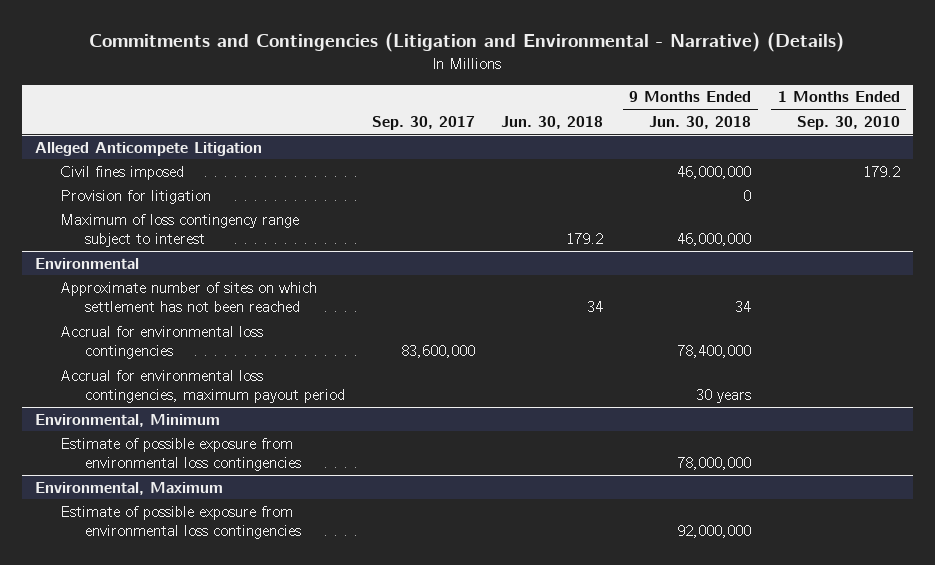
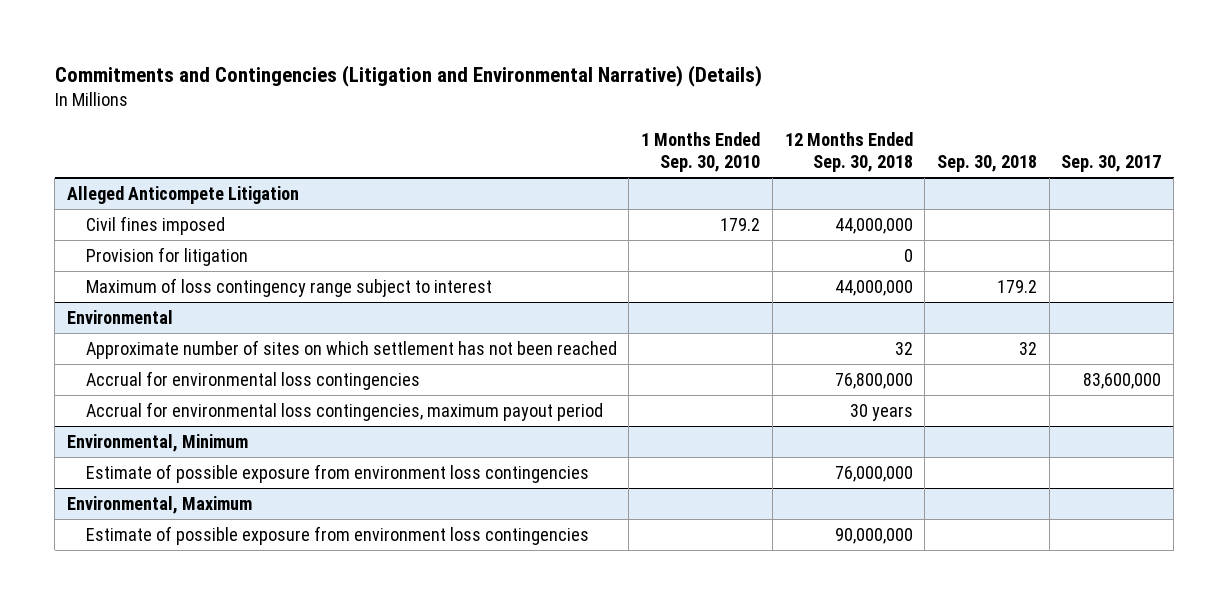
- Commitments and Contingencies (Litigation and Environmental - Narrative) (Details)
+ Commitments and Contingencies (Litigation and Environmental Narrative) (Details)
- | Sep. 30, 2017 | Jun. 30, 2018 | 9 Months Ended Jun. 30, 2018 | 1 Months Ended Sep. 30, 2010
+ | 1 Months Ended Sep. 30, 2010 | 12 Months Ended Sep. 30, 2018 | Sep. 30, 2018 | Sep. 30, 2017
@ Environmental, Minimum
- Estimate of possible exposure from environmental loss contingencies | | | 78,000,000 |
+ Estimate of possible exposure from environment loss contingencies | | 76,000,000 | |
@ Environmental, Maximum
- Estimate of possible exposure from environmental loss contingencies | | | 92,000,000 |
+ Estimate of possible exposure from environment loss contingencies | | 90,000,000 | |

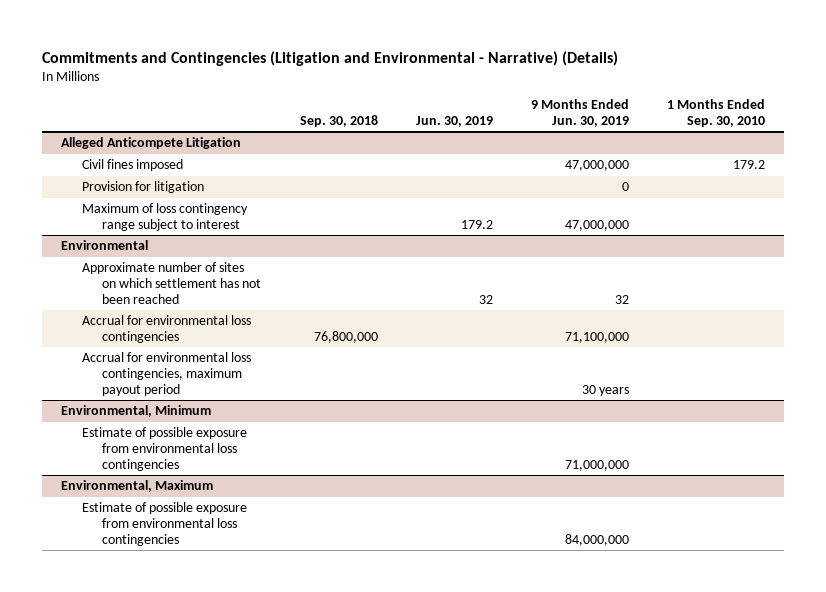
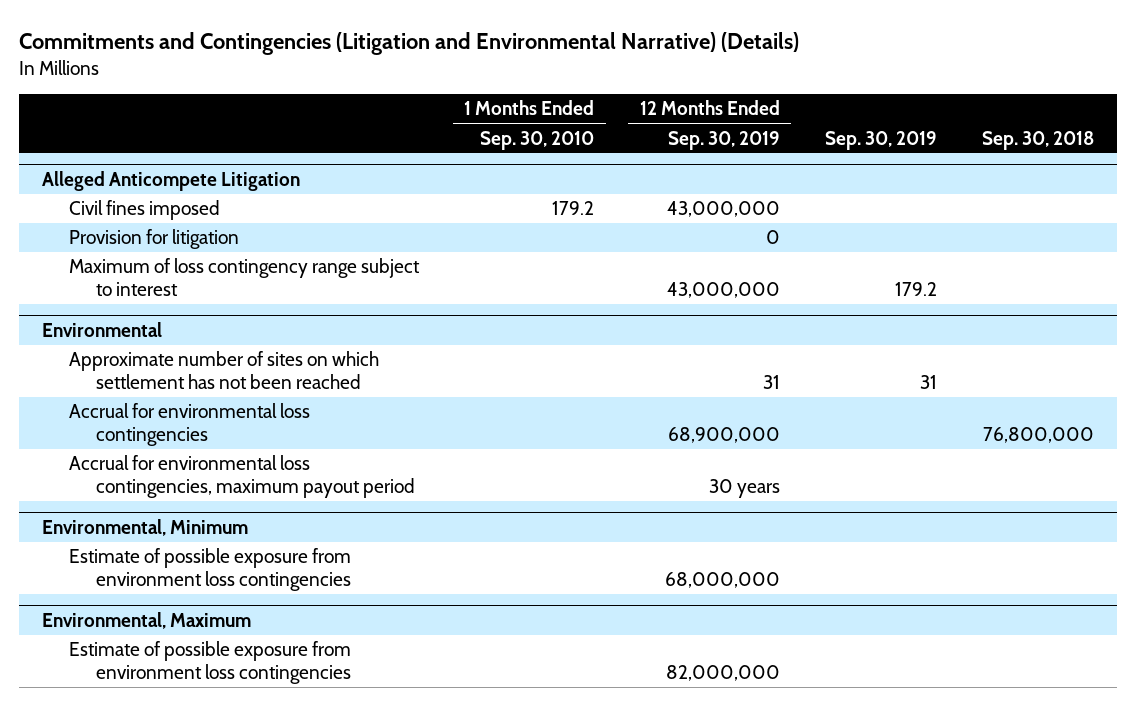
- Commitments and Contingencies (Litigation and Environmental - Narrative) (Details)
+ Commitments and Contingencies (Litigation and Environmental Narrative) (Details)
- | Sep. 30, 2018 | Jun. 30, 2019 | 9 Months Ended Jun. 30, 2019 | 1 Months Ended Sep. 30, 2010
+ | 1 Months Ended Sep. 30, 2010 | 12 Months Ended Sep. 30, 2019 | Sep. 30, 2019 | Sep. 30, 2018
@ Environmental, Minimum
- Estimate of possible exposure from environmental loss contingencies | | | 71,000,000 |
+ Estimate of possible exposure from environment loss contingencies | | 68,000,000 | |
@ Environmental, Maximum
- Estimate of possible exposure from environmental loss contingencies | | | 84,000,000 |
+ Estimate of possible exposure from environment loss contingencies | | 82,000,000 | |

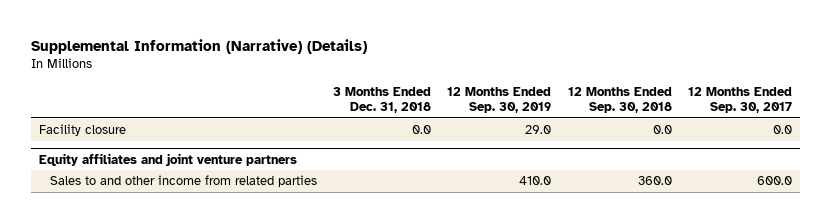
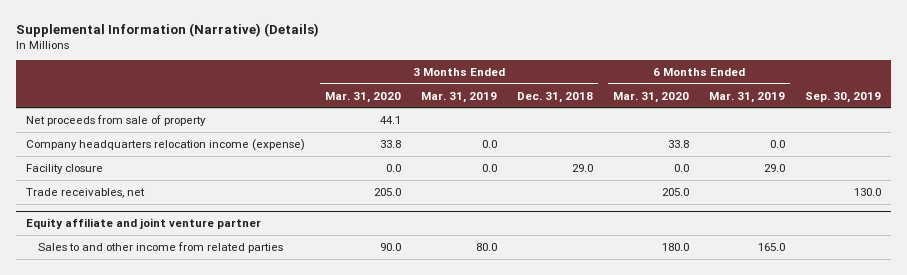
- | 3 Months Ended Dec. 31, 2018 | 12 Months Ended Sep. 30, 2019 | 12 Months Ended Sep. 30, 2018 | 12 Months Ended Sep. 30, 2017
+ | 3 Months Ended Mar. 31, 2020 | 3 Months Ended Mar. 31, 2019 | 3 Months Ended Dec. 31, 2018 | 6 Months Ended Mar. 31, 2020 | 6 Months Ended Mar. 31, 2019 | Sep. 30, 2019
- Facility closure | 0.0 | 29.0 | 0.0 | 0.0
- Equity affiliates and joint venture partners
+ Net proceeds from sale of property | 44.1 | | | | |
+ Company headquarters relocation income (expense) | 33.8 | 0.0 | | 33.8 | 0.0 |
+ Facility closure | 0.0 | 0.0 | 29.0 | 0.0 | 29.0 |
+ Trade receivables, net | 205.0 | | | 205.0 | | 130.0
+ Equity affiliate and joint venture partner

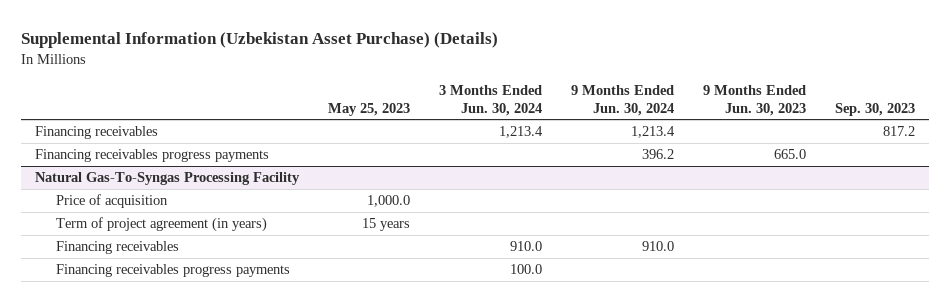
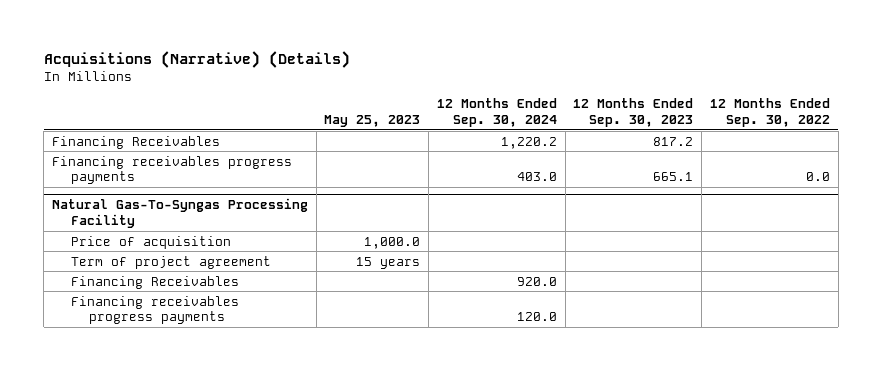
- Supplemental Information (Uzbekistan Asset Purchase) (Details)
+ Acquisitions (Narrative) (Details)
- | May 25, 2023 | 3 Months Ended Jun. 30, 2024 | 9 Months Ended Jun. 30, 2024 | 9 Months Ended Jun. 30, 2023 | Sep. 30, 2023
+ | May 25, 2023 | 12 Months Ended Sep. 30, 2024 | 12 Months Ended Sep. 30, 2023 | 12 Months Ended Sep. 30, 2022
- Financing receivables | | 1,213.4 | 1,213.4 | | 817.2
+ Financing Receivables | | 1,220.2 | 817.2 |
@ Natural Gas-To-Syngas Processing Facility
- Term of project agreement (in years) | 15 years | | | |
- Financing receivables | | 910.0 | 910.0 | |
+ Term of project agreement | 15 years | | |
+ Financing Receivables | | 920.0 | |

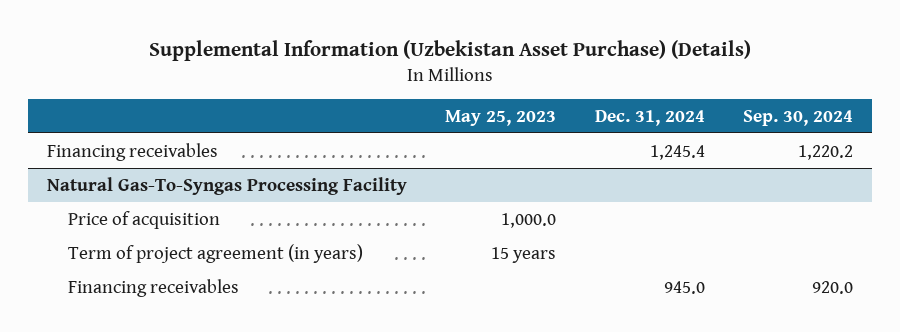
- Acquisitions (Narrative) (Details)
+ Supplemental Information (Uzbekistan Asset Purchase) (Details)
- | May 25, 2023 | 12 Months Ended Sep. 30, 2024 | 12 Months Ended Sep. 30, 2023 | 12 Months Ended Sep. 30, 2022
+ | May 25, 2023 | Dec. 31, 2024 | Sep. 30, 2024
- Financing Receivables | | 1,220.2 | 817.2 |
- Financing receivables progress payments | | 403.0 | 665.1 | 0.0
+ Financing receivables | | 1,245.4 | 1,220.2
@ Natural Gas-To-Syngas Processing Facility
- Term of project agreement | 15 years | | |
- Financing Receivables | | 920.0 | |
- Financing receivables progress payments | | 120.0 | |
+ Term of project agreement (in years) | 15 years | |
+ Financing receivables | | 945.0 | 920.0

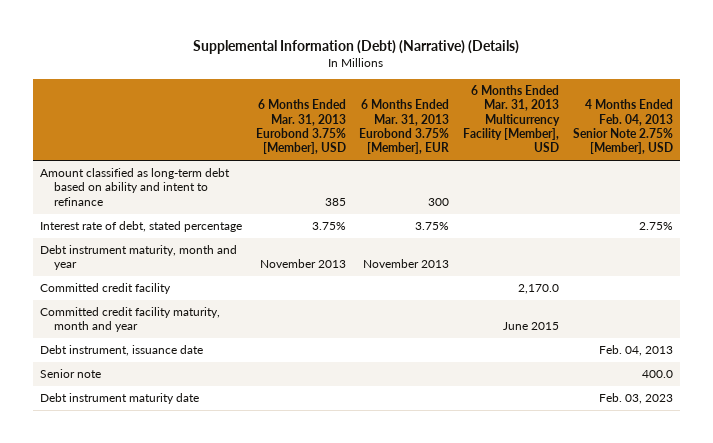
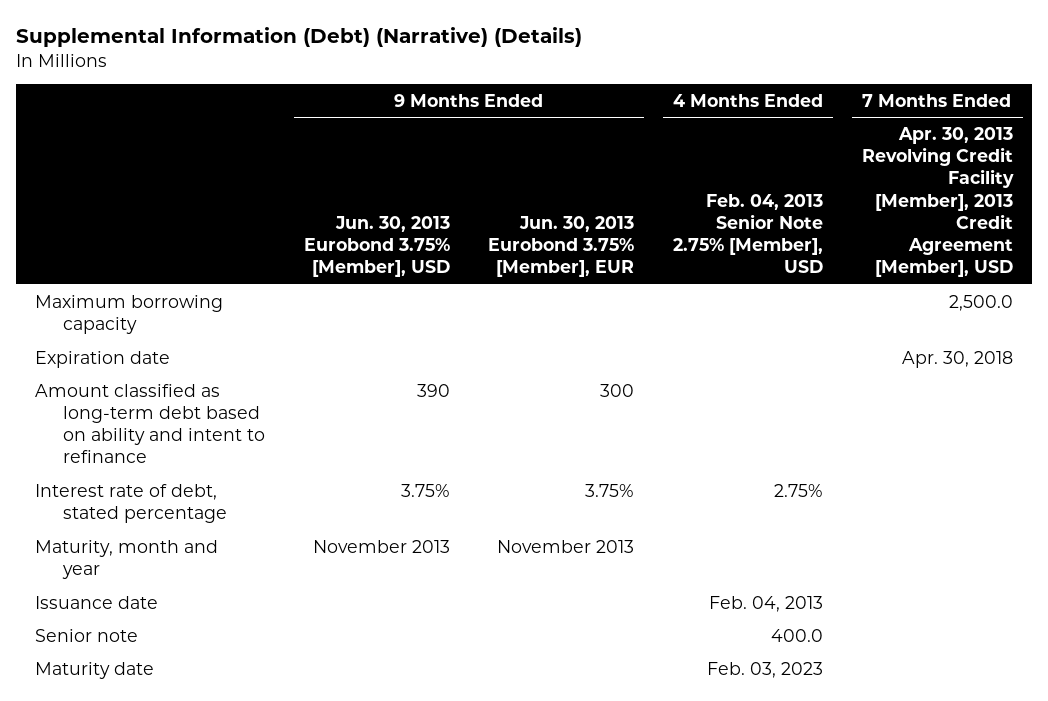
- | 6 Months Ended Mar. 31, 2013 Eurobond 3.75% [Member], USD | 6 Months Ended Mar. 31, 2013 Eurobond 3.75% [Member], EUR | 6 Months Ended Mar. 31, 2013 Multicurrency Facility [Member], USD | 4 Months Ended Feb. 04, 2013 Senior Note 2.75% [Member], USD
+ | 9 Months Ended Jun. 30, 2013 Eurobond 3.75% [Member], USD | 9 Months Ended Jun. 30, 2013 Eurobond 3.75% [Member], EUR | 4 Months Ended Feb. 04, 2013 Senior Note 2.75% [Member], USD | 7 Months Ended Apr. 30, 2013 Revolving Credit Facility [Member], 2013 Credit Agreement [Member], USD
+ Maximum borrowing capacity | | | | 2,500.0
+ Expiration date | | | | Apr. 30, 2018
- Debt instrument maturity, month and year | November 2013 | November 2013 | |
- Committed credit facility | | | 2,170.0 |
- Committed credit facility maturity, month and year | | | June 2015 |
- Debt instrument, issuance date | | | | Feb. 04, 2013
+ Maturity, month and year | November 2013 | November 2013 | |
+ Issuance date | | | Feb. 04, 2013 |
- Debt instrument maturity date | | | | Feb. 03, 2023
+ Maturity date | | | Feb. 03, 2023 |

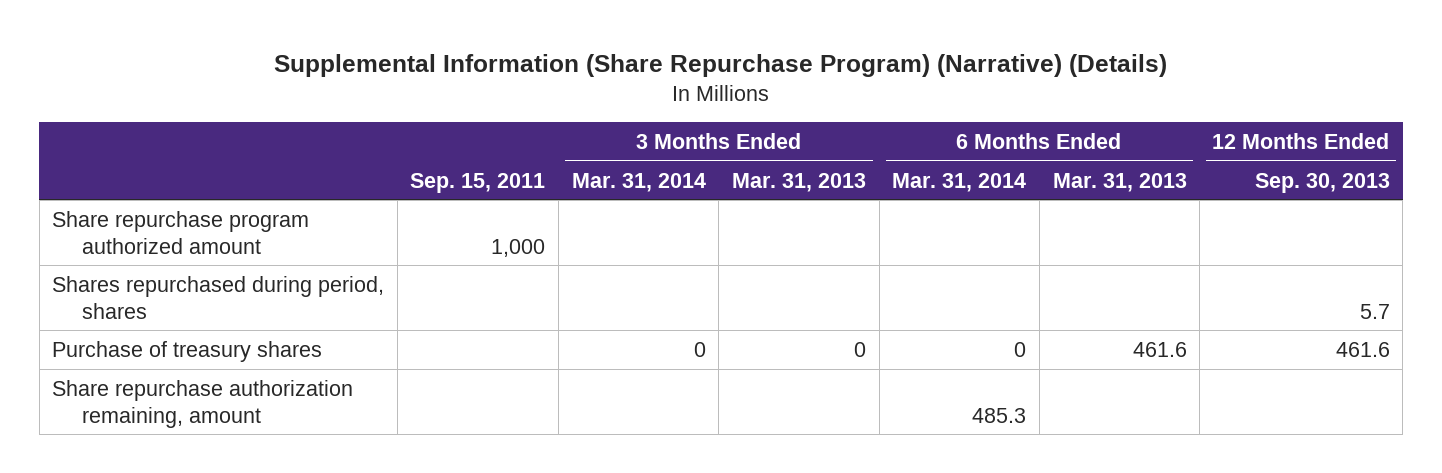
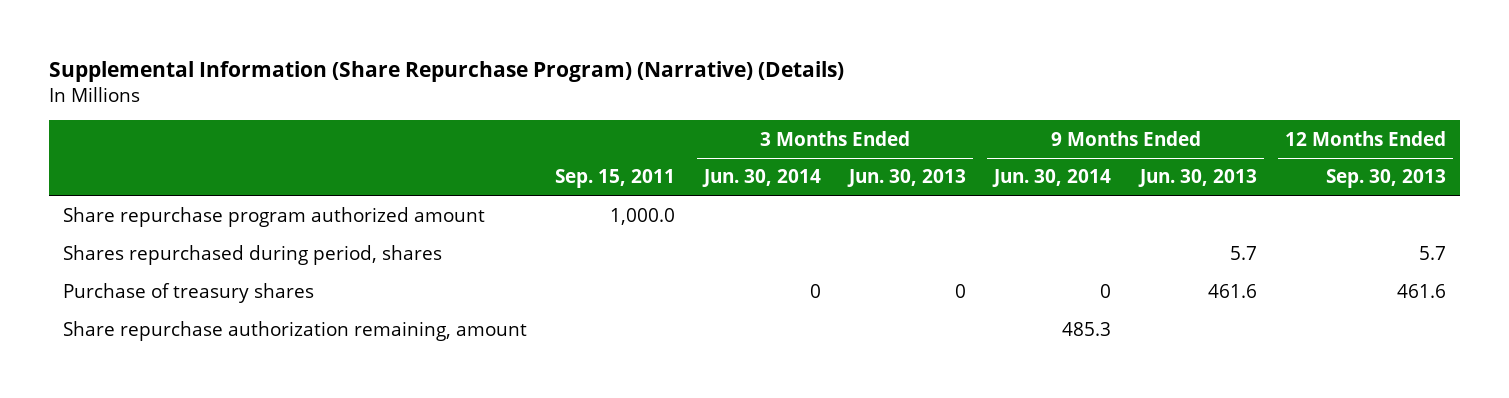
- | Sep. 15, 2011 | 3 Months Ended Mar. 31, 2014 | 3 Months Ended Mar. 31, 2013 | 6 Months Ended Mar. 31, 2014 | 6 Months Ended Mar. 31, 2013 | 12 Months Ended Sep. 30, 2013
+ | Sep. 15, 2011 | 3 Months Ended Jun. 30, 2014 | 3 Months Ended Jun. 30, 2013 | 9 Months Ended Jun. 30, 2014 | 9 Months Ended Jun. 30, 2013 | 12 Months Ended Sep. 30, 2013
- Share repurchase program authorized amount | 1,000 | | | | |
+ Share repurchase program authorized amount | 1,000.0 | | | | |

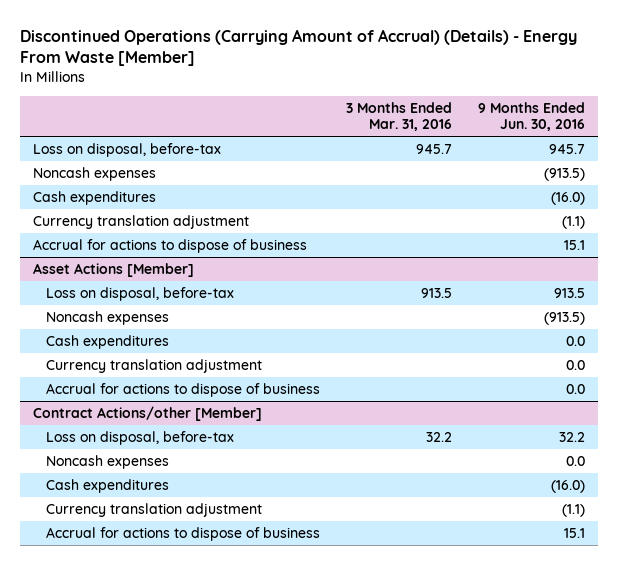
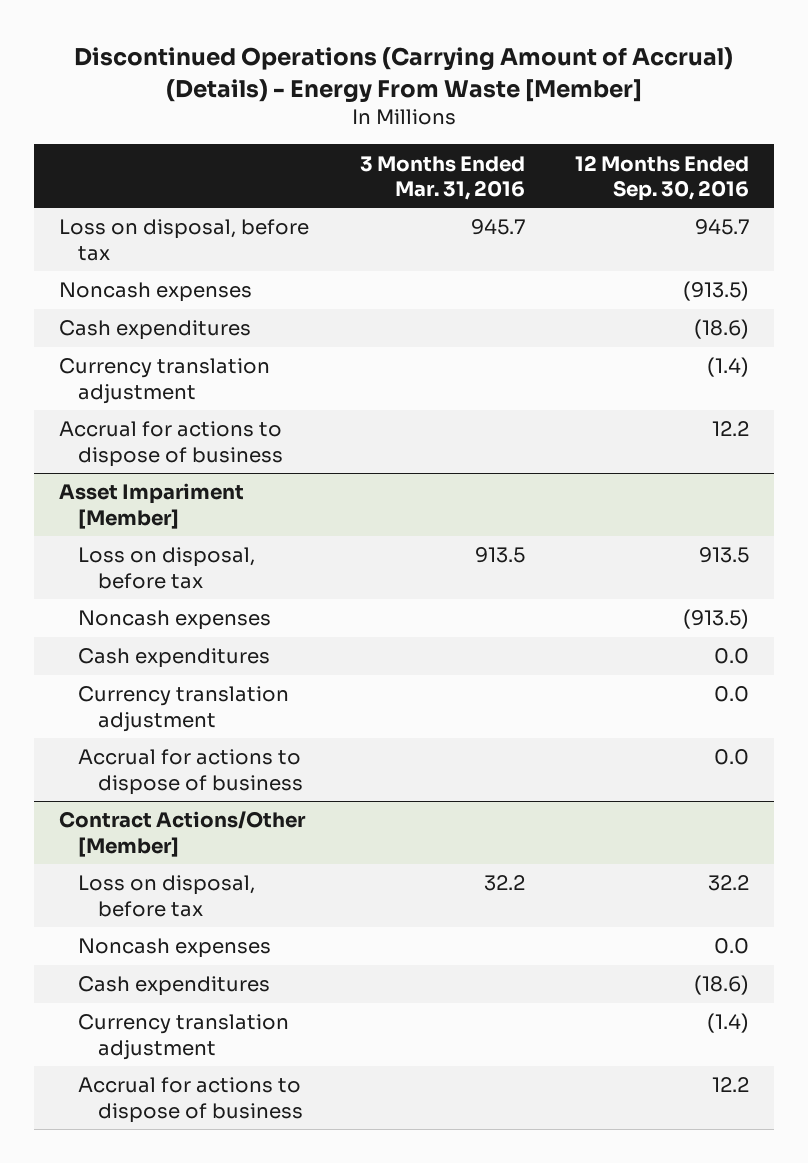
- | 3 Months Ended Mar. 31, 2016 | 9 Months Ended Jun. 30, 2016
+ | 3 Months Ended Mar. 31, 2016 | 12 Months Ended Sep. 30, 2016
- Loss on disposal, before-tax | 945.7 | 945.7
+ Loss on disposal, before tax | 945.7 | 945.7
- Asset Actions [Member]
- Loss on disposal, before-tax | 913.5 | 913.5
+ Asset Impariment [Member]
+ Loss on disposal, before tax | 913.5 | 913.5
- Contract Actions/other [Member]
- Loss on disposal, before-tax | 32.2 | 32.2
+ Contract Actions/Other [Member]
+ Loss on disposal, before tax | 32.2 | 32.2

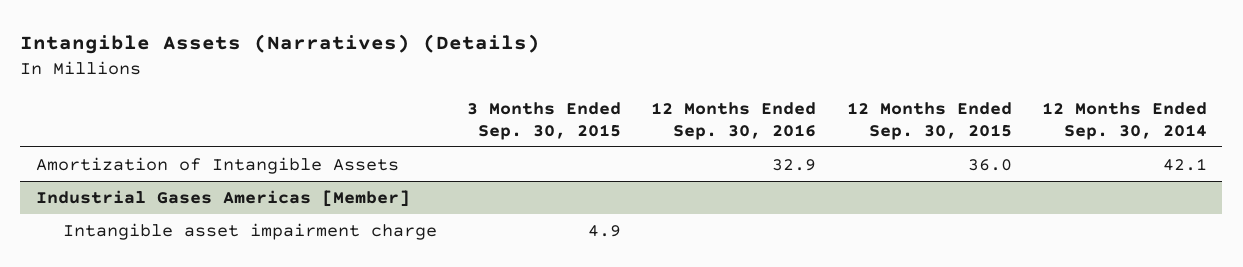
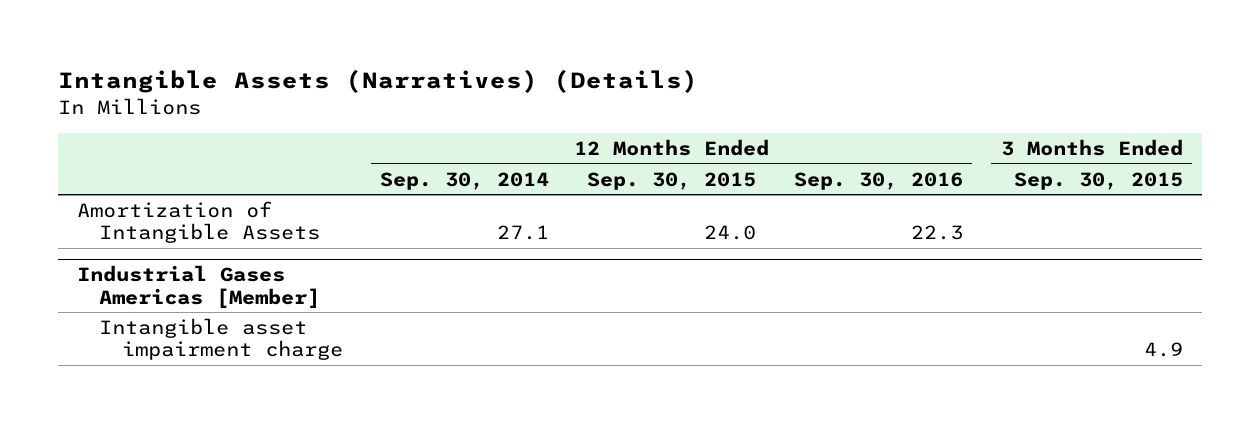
- | 3 Months Ended Sep. 30, 2015 | 12 Months Ended Sep. 30, 2016 | 12 Months Ended Sep. 30, 2015 | 12 Months Ended Sep. 30, 2014
+ | 12 Months Ended Sep. 30, 2014 | 12 Months Ended Sep. 30, 2015 | 12 Months Ended Sep. 30, 2016 | 3 Months Ended Sep. 30, 2015
- Amortization of Intangible Assets | | 32.9 | 36.0 | 42.1
+ Amortization of Intangible Assets | 27.1 | 24.0 | 22.3 |

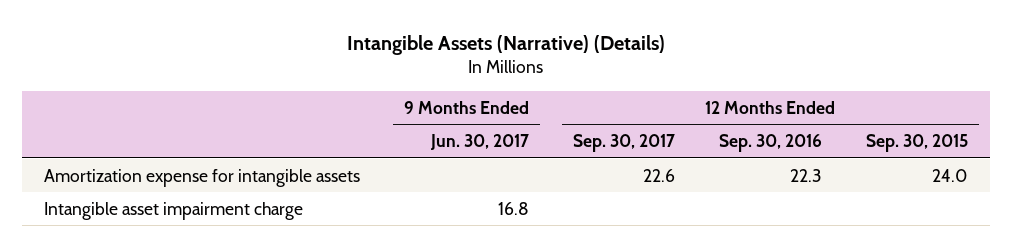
- Intangible Assets (Narratives) (Details)
+ Intangible Assets (Narrative) (Details)
- | 12 Months Ended Sep. 30, 2014 | 12 Months Ended Sep. 30, 2015 | 12 Months Ended Sep. 30, 2016 | 3 Months Ended Sep. 30, 2015
+ | 9 Months Ended Jun. 30, 2017 | 12 Months Ended Sep. 30, 2017 | 12 Months Ended Sep. 30, 2016 | 12 Months Ended Sep. 30, 2015
- Amortization of Intangible Assets | 27.1 | 24.0 | 22.3 |
- Industrial Gases Americas [Member]
- Intangible asset impairment charge | | | | 4.9
+ Amortization expense for intangible assets | | 22.6 | 22.3 | 24.0
+ Intangible asset impairment charge | 16.8 | | |

